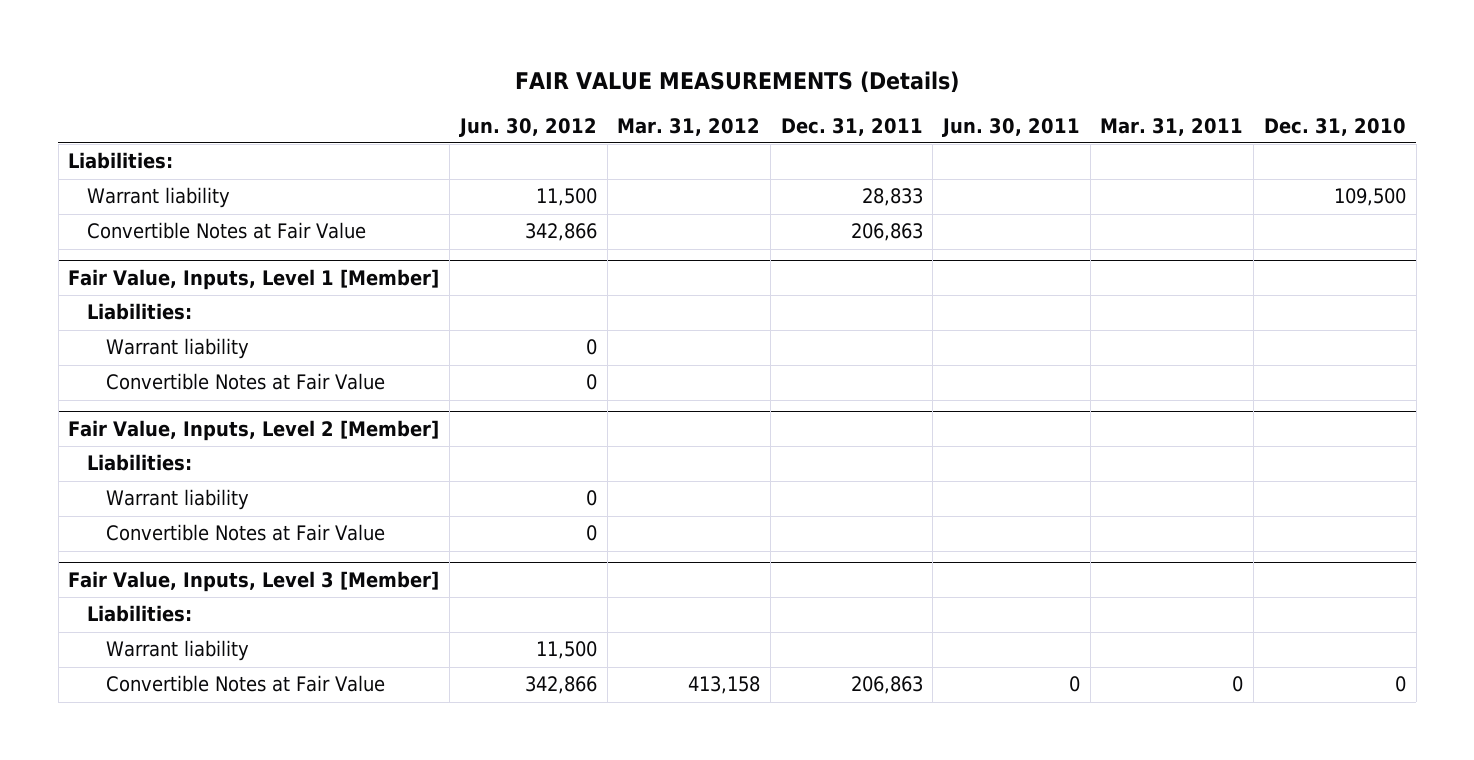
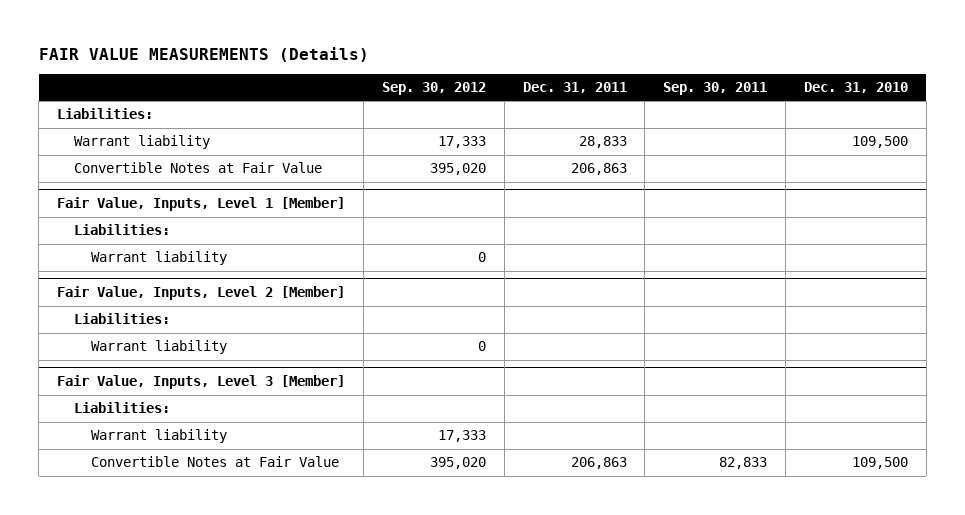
- | Jun. 30, 2012 | Mar. 31, 2012 | Dec. 31, 2011 | Jun. 30, 2011 | Mar. 31, 2011 | Dec. 31, 2010
+ | Sep. 30, 2012 | Dec. 31, 2011 | Sep. 30, 2011 | Dec. 31, 2010
@ Fair Value, Inputs, Level 1 [Member]
- Convertible Notes at Fair Value | 0 | | | | |
@ Fair Value, Inputs, Level 2 [Member]
- Convertible Notes at Fair Value | 0 | | | | |
@ Fair Value, Inputs, Level 3 [Member]
- Convertible Notes at Fair Value | 342,866 | 413,158 | 206,863 | 0 | 0 | 0
+ Convertible Notes at Fair Value | 395,020 | 206,863 | 82,833 | 109,500

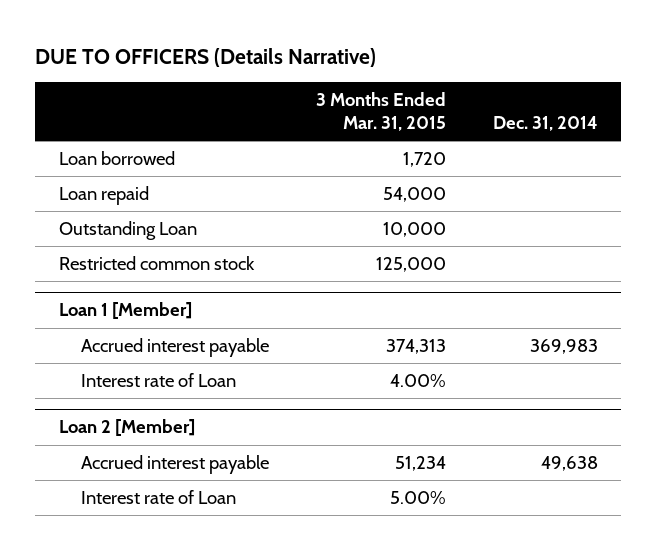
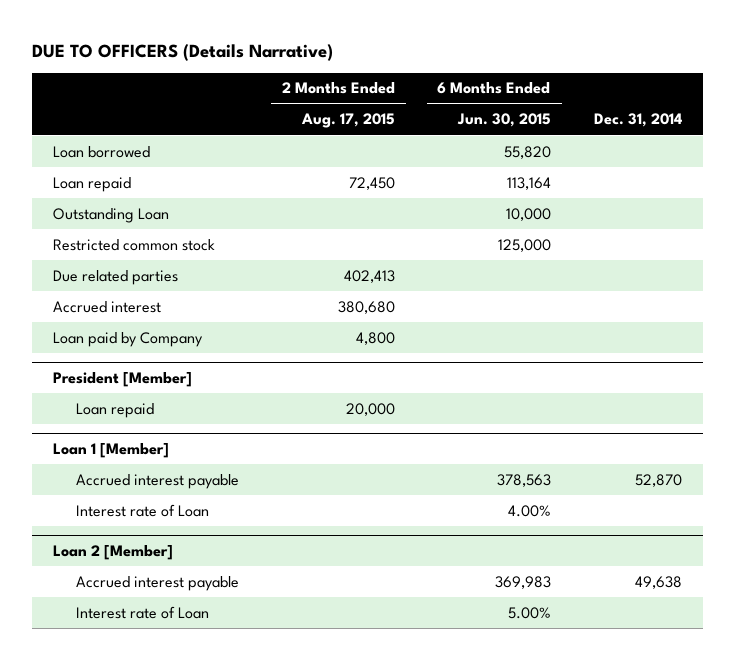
- | 3 Months Ended Mar. 31, 2015 | Dec. 31, 2014
+ | 2 Months Ended Aug. 17, 2015 | 6 Months Ended Jun. 30, 2015 | Dec. 31, 2014
+ Due related parties | 402,413 | |
+ Accrued interest | 380,680 | |
+ Loan paid by Company | 4,800 | |
+ President [Member]
+ Loan repaid | 20,000 | |
@ Loan 1 [Member]
- Accrued interest payable | 374,313 | 369,983
+ Accrued interest payable | | 378,563 | 52,870

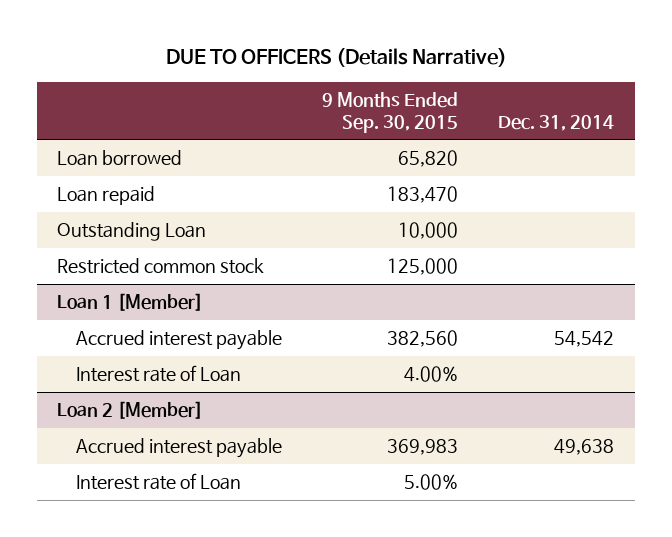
- | 2 Months Ended Aug. 17, 2015 | 6 Months Ended Jun. 30, 2015 | Dec. 31, 2014
+ | 9 Months Ended Sep. 30, 2015 | Dec. 31, 2014
- Due related parties | 402,413 | |
- Accrued interest | 380,680 | |
- Loan paid by Company | 4,800 | |
- President [Member]
- Loan repaid | 20,000 | |
@ Loan 1 [Member]
- Accrued interest payable | | 378,563 | 52,870
+ Accrued interest payable | 382,560 | 54,542

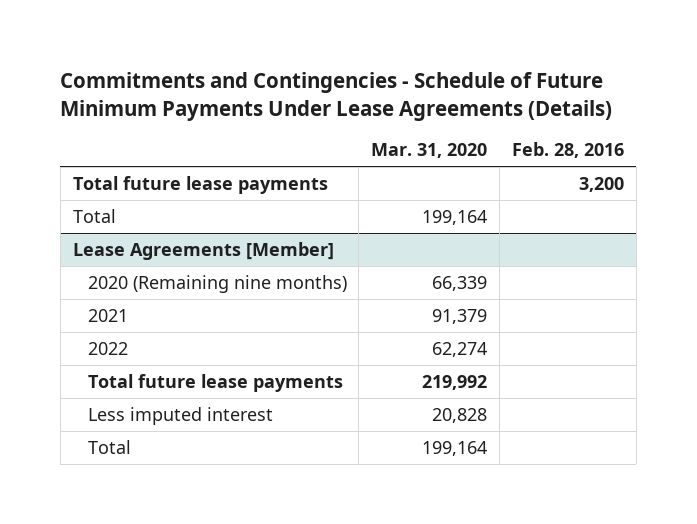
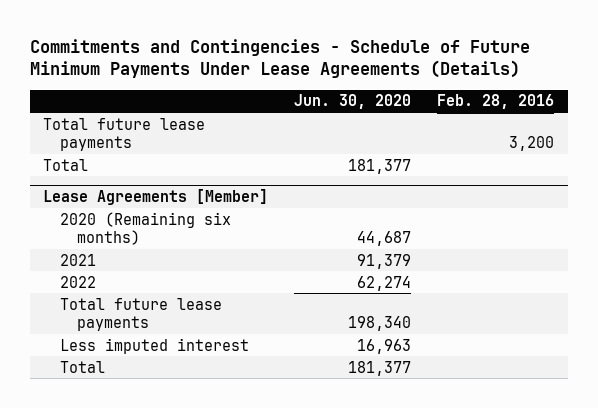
- | Mar. 31, 2020 | Feb. 28, 2016
+ | Jun. 30, 2020 | Feb. 28, 2016
@ Lease Agreements [Member]
- 2020 (Remaining nine months) | 66,339 |
+ 2020 (Remaining six months) | 44,687 |

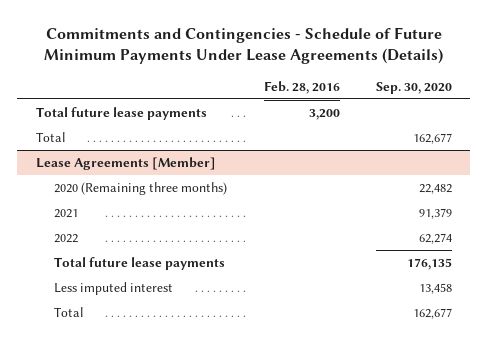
- | Jun. 30, 2020 | Feb. 28, 2016
+ | Feb. 28, 2016 | Sep. 30, 2020
@ Lease Agreements [Member]
- 2020 (Remaining six months) | 44,687 |
+ 2020 (Remaining three months) | | 22,482

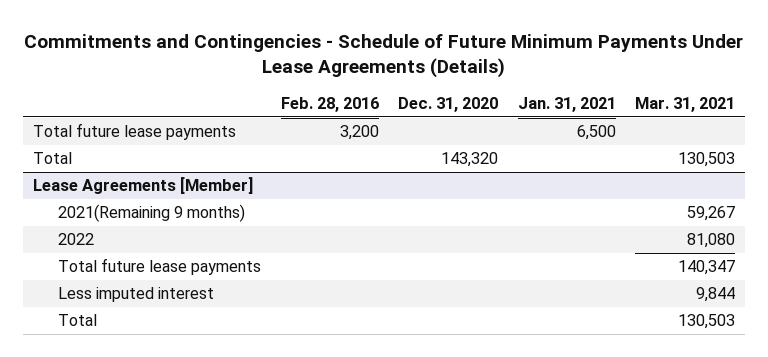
- | Feb. 28, 2016 | Sep. 30, 2020
+ | Feb. 28, 2016 | Dec. 31, 2020 | Jan. 31, 2021 | Mar. 31, 2021
@ Lease Agreements [Member]
- 2020 (Remaining three months) | | 22,482
- 2021 | | 91,379
+ 2021(Remaining 9 months) | | | | 59,267

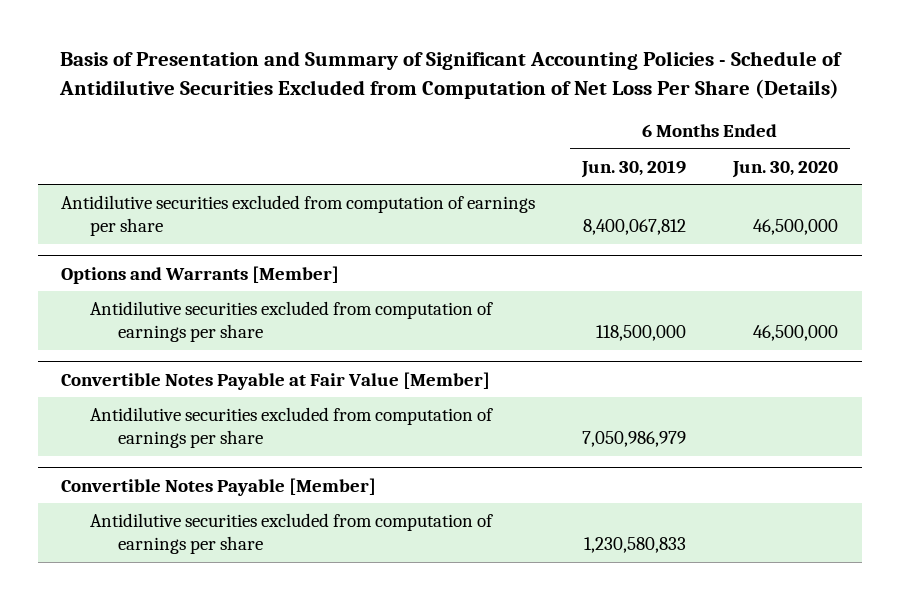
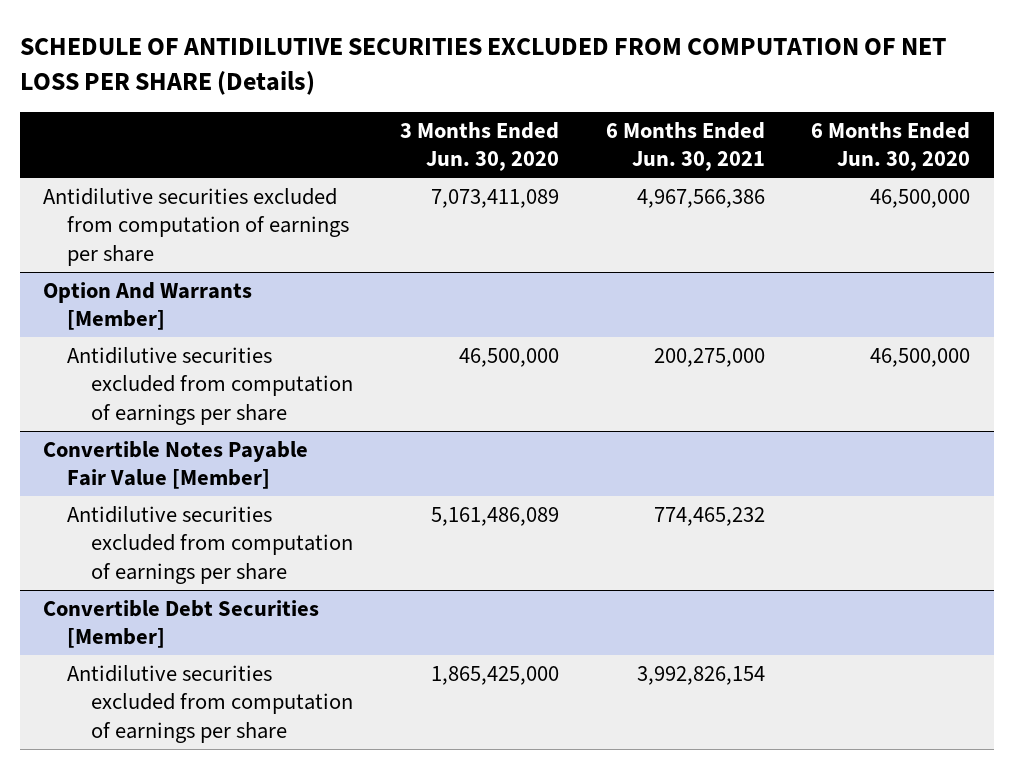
- Basis of Presentation and Summary of Significant Accounting Policies - Schedule of Antidilutive Securities Excluded from Computation of Net Loss Per Share (Details)
+ SCHEDULE OF ANTIDILUTIVE SECURITIES EXCLUDED FROM COMPUTATION OF NET LOSS PER SHARE (Details)
- | 6 Months Ended Jun. 30, 2019 | 6 Months Ended Jun. 30, 2020
+ | 3 Months Ended Jun. 30, 2020 | 6 Months Ended Jun. 30, 2021 | 6 Months Ended Jun. 30, 2020
- Options and Warrants [Member]
+ Option And Warrants [Member]
- Convertible Notes Payable at Fair Value [Member]
+ Convertible Notes Payable Fair Value [Member]
- Convertible Notes Payable [Member]
+ Convertible Debt Securities [Member]

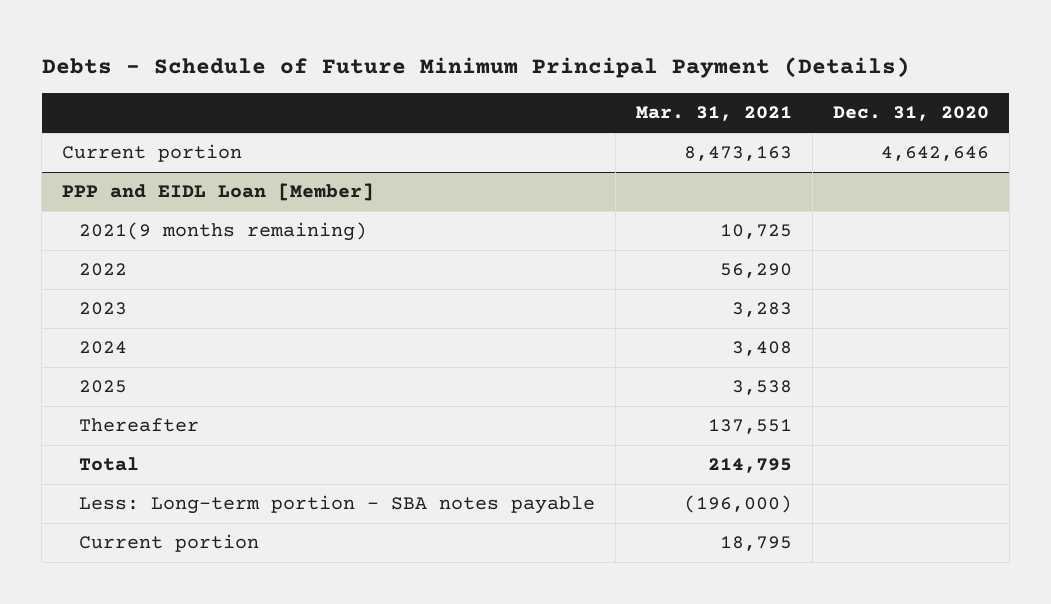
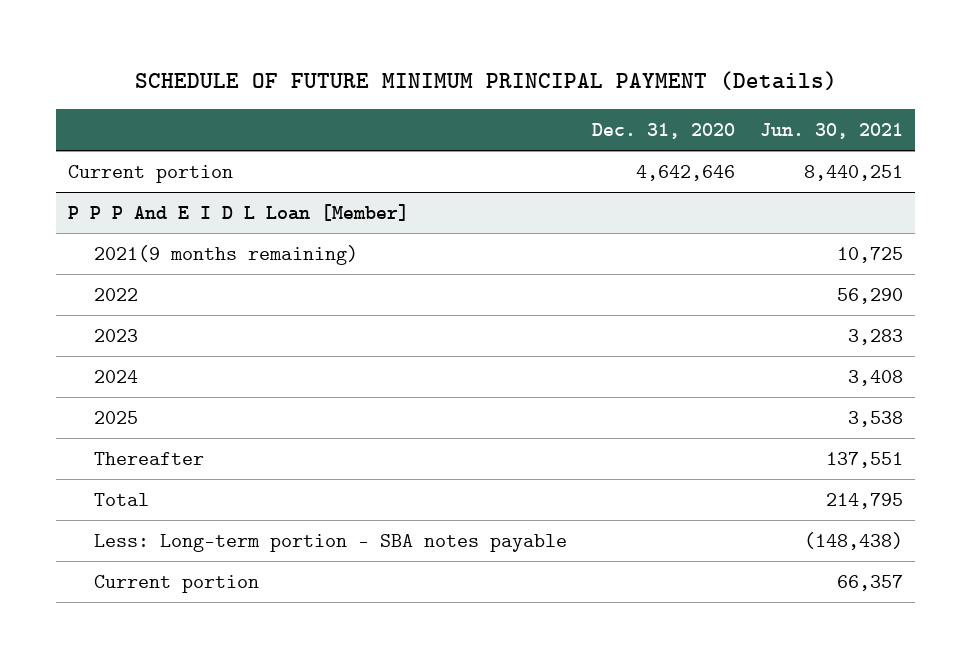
- Debts - Schedule of Future Minimum Principal Payment (Details)
+ SCHEDULE OF FUTURE MINIMUM PRINCIPAL PAYMENT (Details)
- | Mar. 31, 2021 | Dec. 31, 2020
+ | Dec. 31, 2020 | Jun. 30, 2021
- PPP and EIDL Loan [Member]
+ P P P And E I D L Loan [Member]

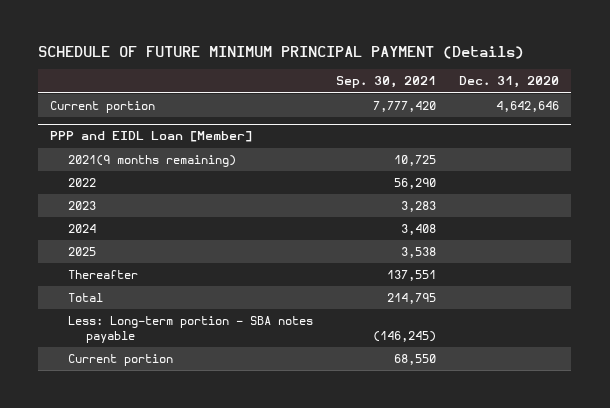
- | Dec. 31, 2020 | Jun. 30, 2021
+ | Sep. 30, 2021 | Dec. 31, 2020
- P P P And E I D L Loan [Member]
+ PPP and EIDL Loan [Member]

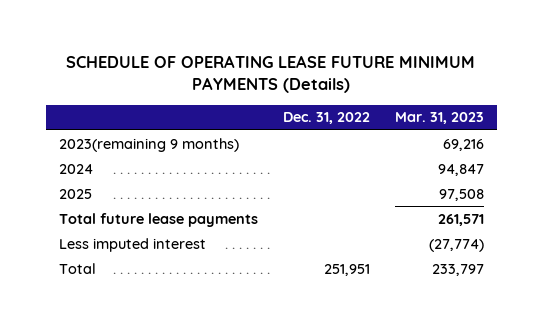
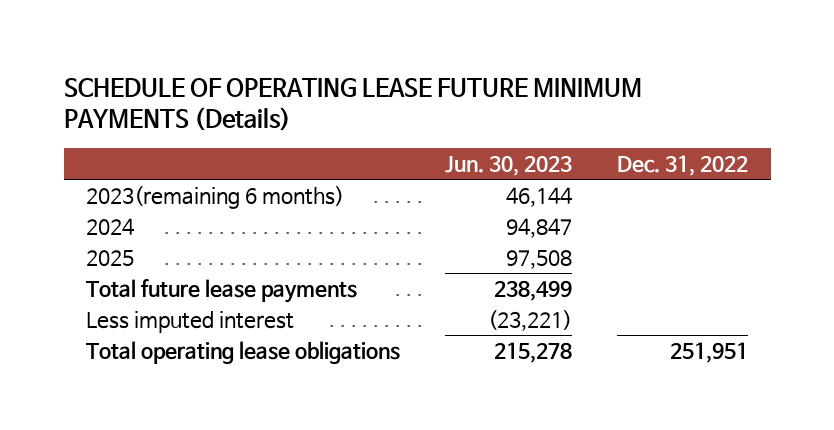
- | Dec. 31, 2022 | Mar. 31, 2023
+ | Jun. 30, 2023 | Dec. 31, 2022
- 2023(remaining 9 months) | | 69,216
+ 2023(remaining 6 months) | 46,144 |
- Total | 251,951 | 233,797
+ Total operating lease obligations | 215,278 | 251,951

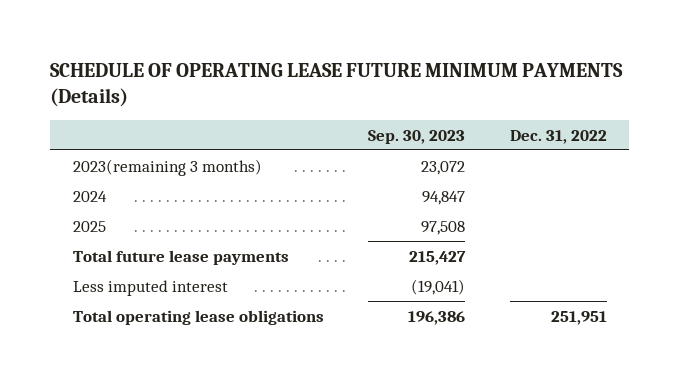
- | Jun. 30, 2023 | Dec. 31, 2022
+ | Sep. 30, 2023 | Dec. 31, 2022
- 2023(remaining 6 months) | 46,144 |
+ 2023(remaining 3 months) | 23,072 |

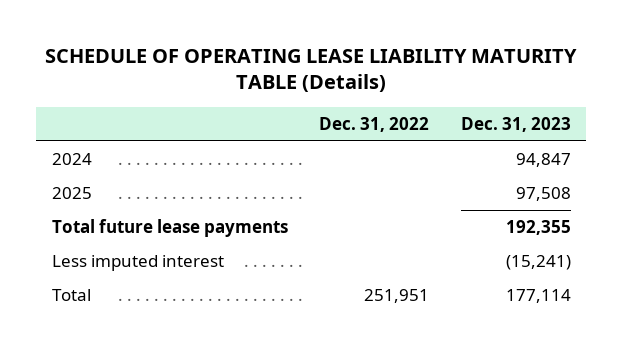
- SCHEDULE OF OPERATING LEASE FUTURE MINIMUM PAYMENTS (Details)
+ SCHEDULE OF OPERATING LEASE LIABILITY MATURITY TABLE (Details)
- | Sep. 30, 2023 | Dec. 31, 2022
+ | Dec. 31, 2022 | Dec. 31, 2023
- 2023(remaining 3 months) | 23,072 |
- Total operating lease obligations | 196,386 | 251,951
+ Total | 251,951 | 177,114

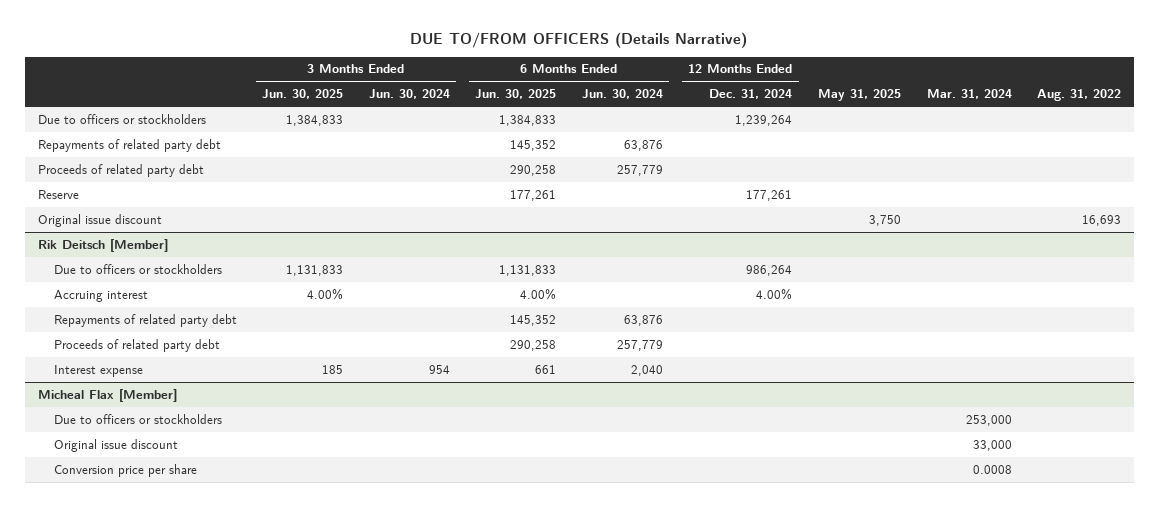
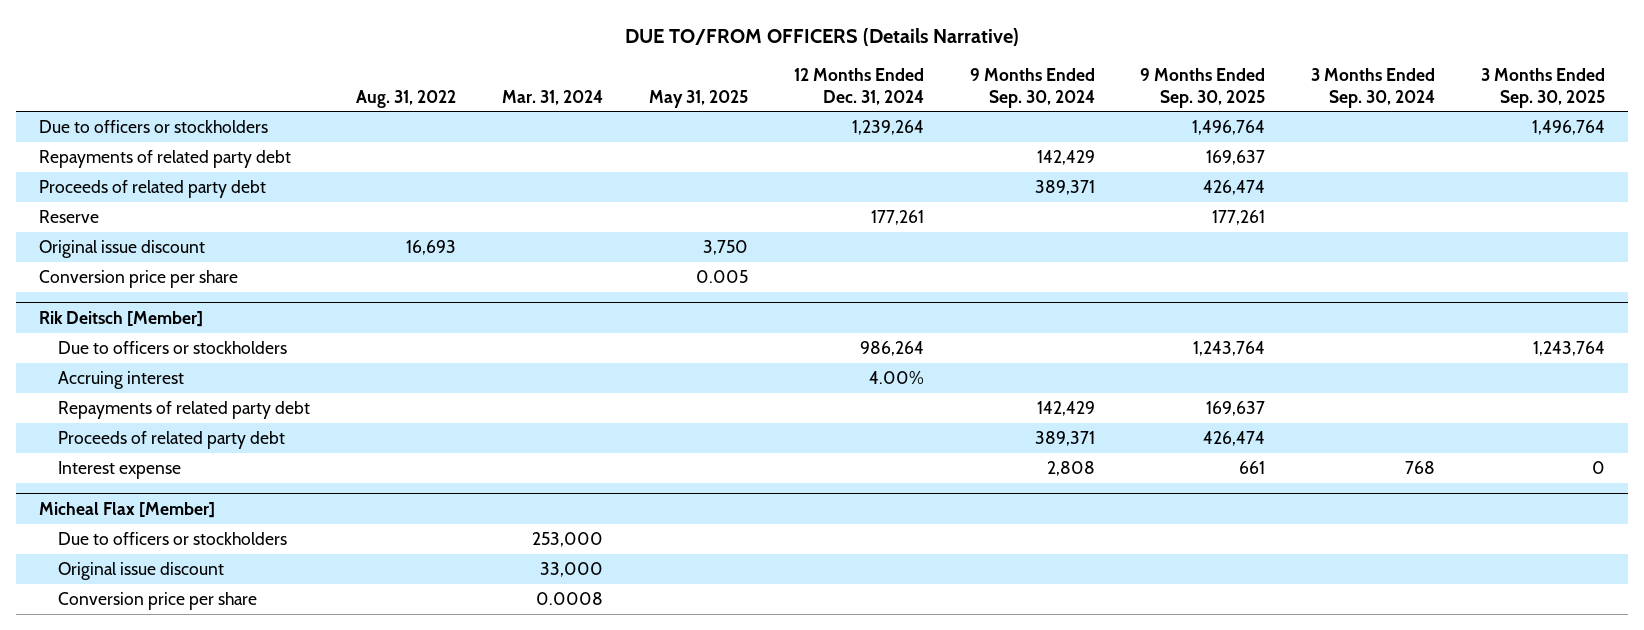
- | 3 Months Ended Jun. 30, 2025 | 3 Months Ended Jun. 30, 2024 | 6 Months Ended Jun. 30, 2025 | 6 Months Ended Jun. 30, 2024 | 12 Months Ended Dec. 31, 2024 | May 31, 2025 | Mar. 31, 2024 | Aug. 31, 2022
+ | Aug. 31, 2022 | Mar. 31, 2024 | May 31, 2025 | 12 Months Ended Dec. 31, 2024 | 9 Months Ended Sep. 30, 2024 | 9 Months Ended Sep. 30, 2025 | 3 Months Ended Sep. 30, 2024 | 3 Months Ended Sep. 30, 2025
+ Conversion price per share | | | 0.005 | | | | |

